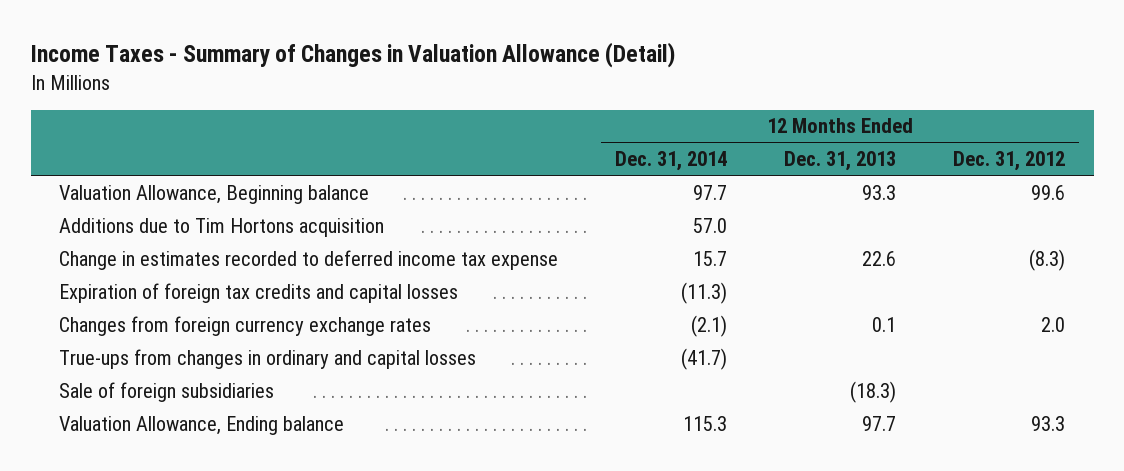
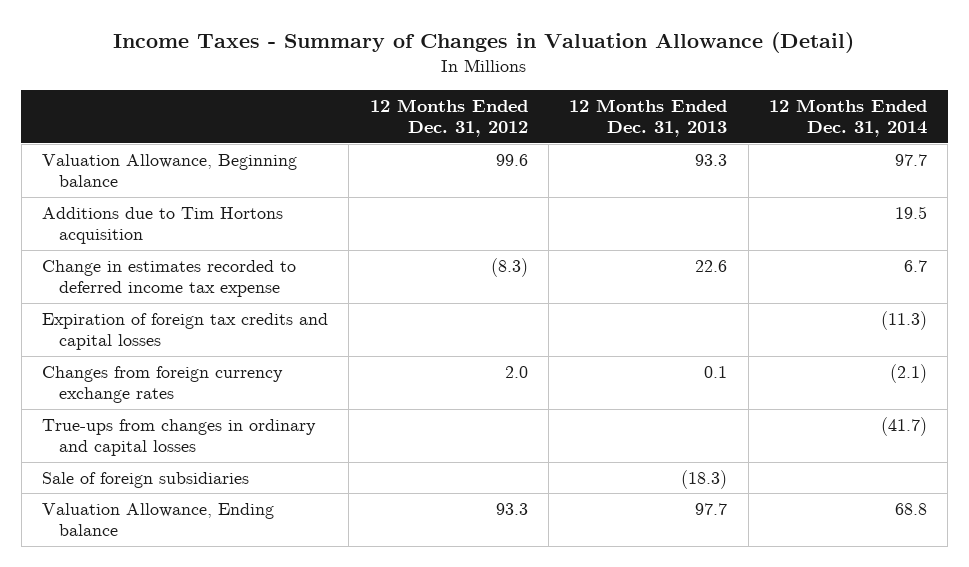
- | 12 Months Ended Dec. 31, 2014 | 12 Months Ended Dec. 31, 2013 | 12 Months Ended Dec. 31, 2012
+ | 12 Months Ended Dec. 31, 2012 | 12 Months Ended Dec. 31, 2013 | 12 Months Ended Dec. 31, 2014
- Additions due to Tim Hortons acquisition | 57.0 | |
- Change in estimates recorded to deferred income tax expense | 15.7 | 22.6 | (8.3)
+ Additions due to Tim Hortons acquisition | | | 19.5
+ Change in estimates recorded to deferred income tax expense | (8.3) | 22.6 | 6.7
- Valuation Allowance, Ending balance | 115.3 | 97.7 | 93.3
+ Valuation Allowance, Ending balance | 93.3 | 97.7 | 68.8

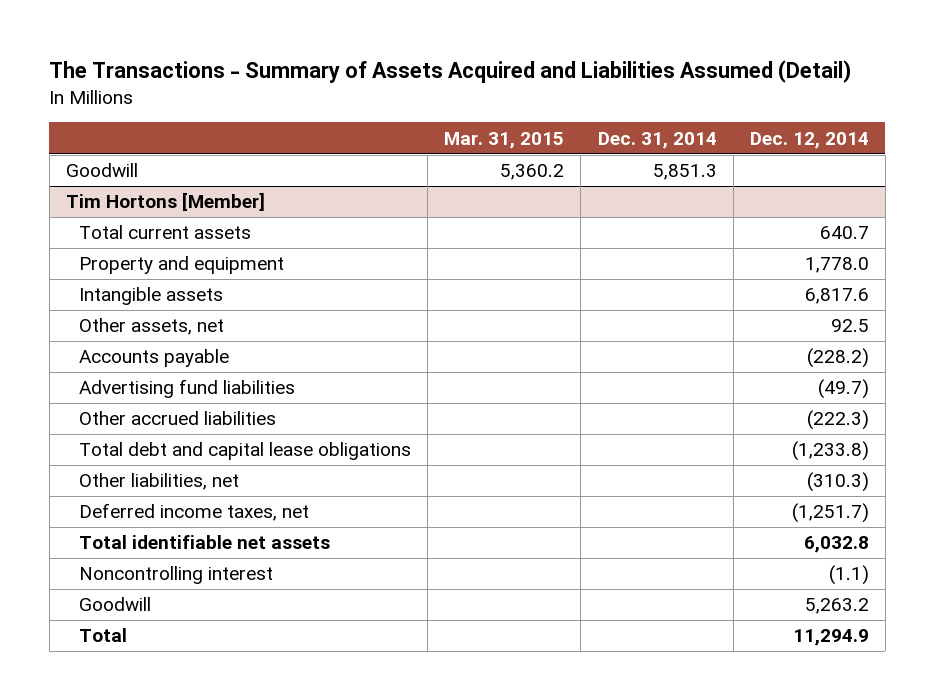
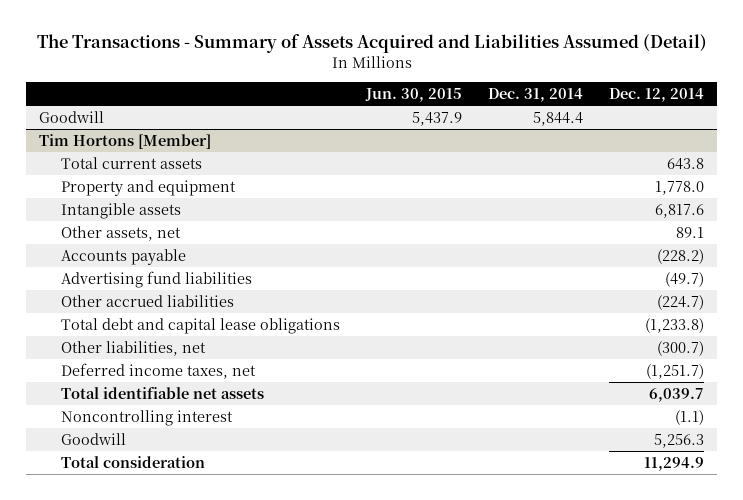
- | Mar. 31, 2015 | Dec. 31, 2014 | Dec. 12, 2014
+ | Jun. 30, 2015 | Dec. 31, 2014 | Dec. 12, 2014
- Goodwill | 5,360.2 | 5,851.3 |
+ Goodwill | 5,437.9 | 5,844.4 |
@ Tim Hortons [Member]
- Total current assets | | | 640.7
+ Total current assets | | | 643.8
- Other assets, net | | | 92.5
+ Other assets, net | | | 89.1
- Other accrued liabilities | | | (222.3)
+ Other accrued liabilities | | | (224.7)
- Other liabilities, net | | | (310.3)
+ Other liabilities, net | | | (300.7)
- Total identifiable net assets | | | 6,032.8
+ Total identifiable net assets | | | 6,039.7
- Goodwill | | | 5,263.2
- Total | | | 11,294.9
+ Goodwill | | | 5,256.3
+ Total consideration | | | 11,294.9

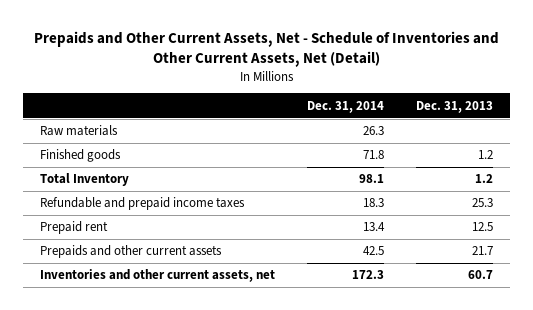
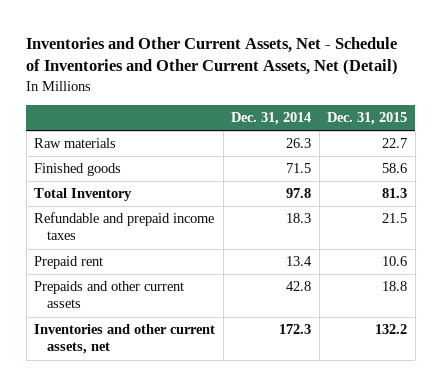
- Prepaids and Other Current Assets, Net - Schedule of Inventories and Other Current Assets, Net (Detail)
+ Inventories and Other Current Assets, Net - Schedule of Inventories and Other Current Assets, Net (Detail)
- | Dec. 31, 2014 | Dec. 31, 2013
+ | Dec. 31, 2014 | Dec. 31, 2015
- Finished goods | 71.8 | 1.2
- Total Inventory | 98.1 | 1.2
+ Finished goods | 71.5 | 58.6
+ Total Inventory | 97.8 | 81.3
- Prepaids and other current assets | 42.5 | 21.7
+ Prepaids and other current assets | 42.8 | 18.8

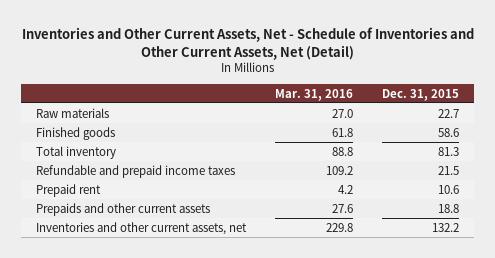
- | Dec. 31, 2014 | Dec. 31, 2015
+ | Mar. 31, 2016 | Dec. 31, 2015
- Total Inventory | 97.8 | 81.3
+ Total inventory | 88.8 | 81.3

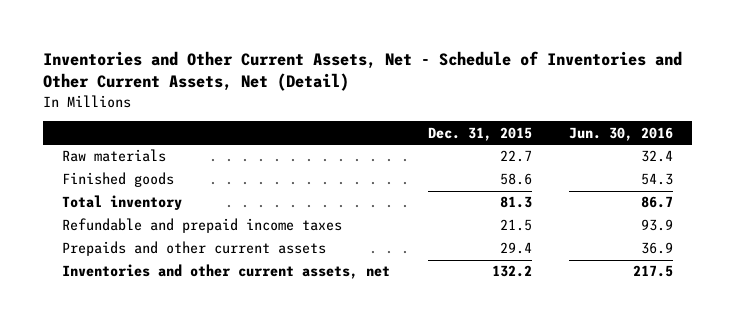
- | Mar. 31, 2016 | Dec. 31, 2015
+ | Dec. 31, 2015 | Jun. 30, 2016
- Prepaid rent | 4.2 | 10.6
- Prepaids and other current assets | 27.6 | 18.8
+ Prepaids and other current assets | 29.4 | 36.9

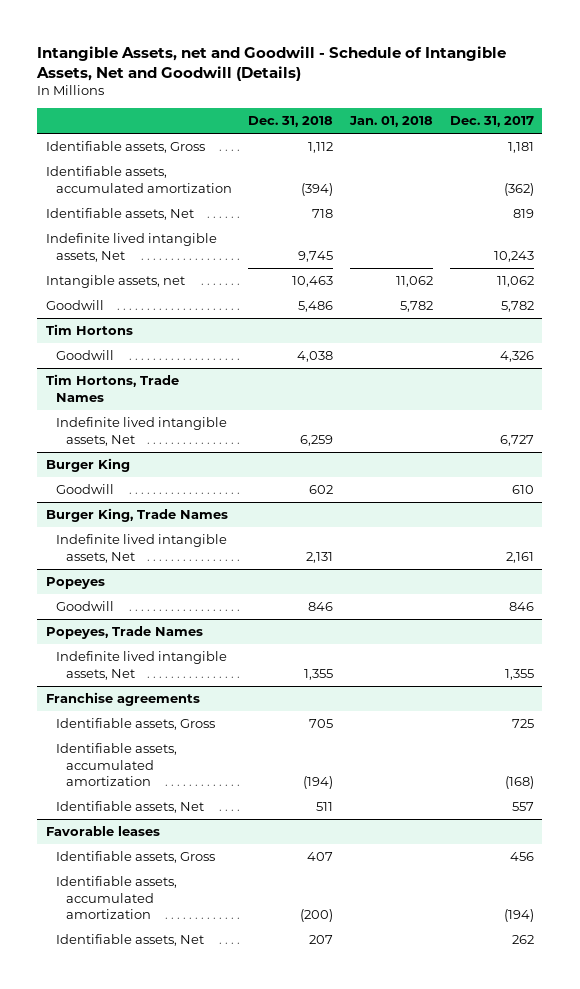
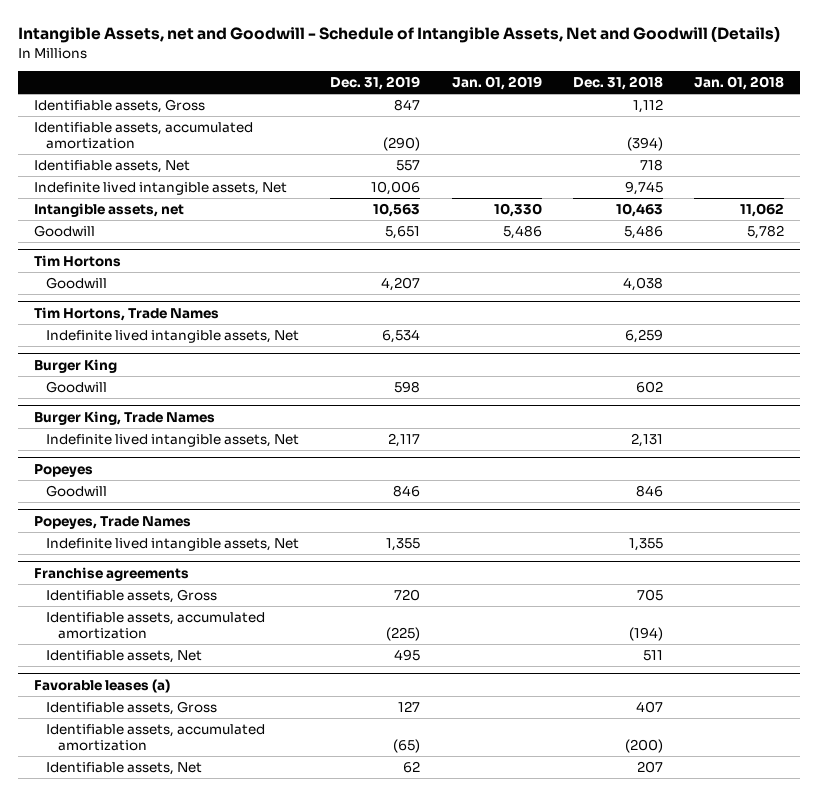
- | Dec. 31, 2018 | Jan. 01, 2018 | Dec. 31, 2017
+ | Dec. 31, 2019 | Jan. 01, 2019 | Dec. 31, 2018 | Jan. 01, 2018
- Favorable leases
+ Favorable leases (a)

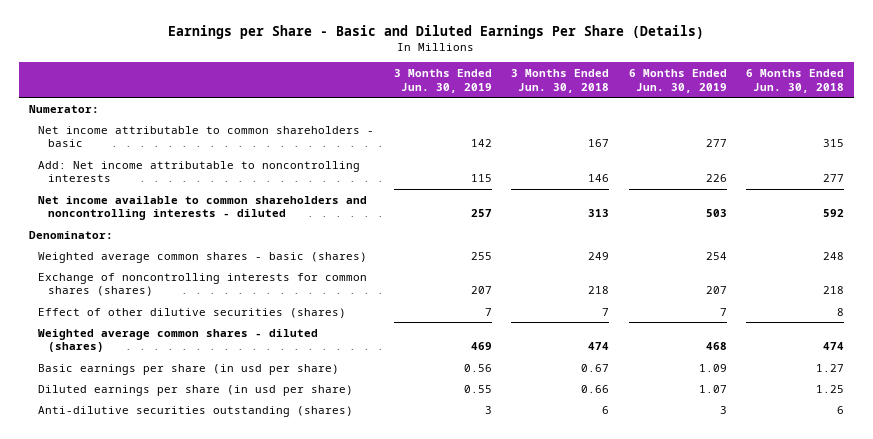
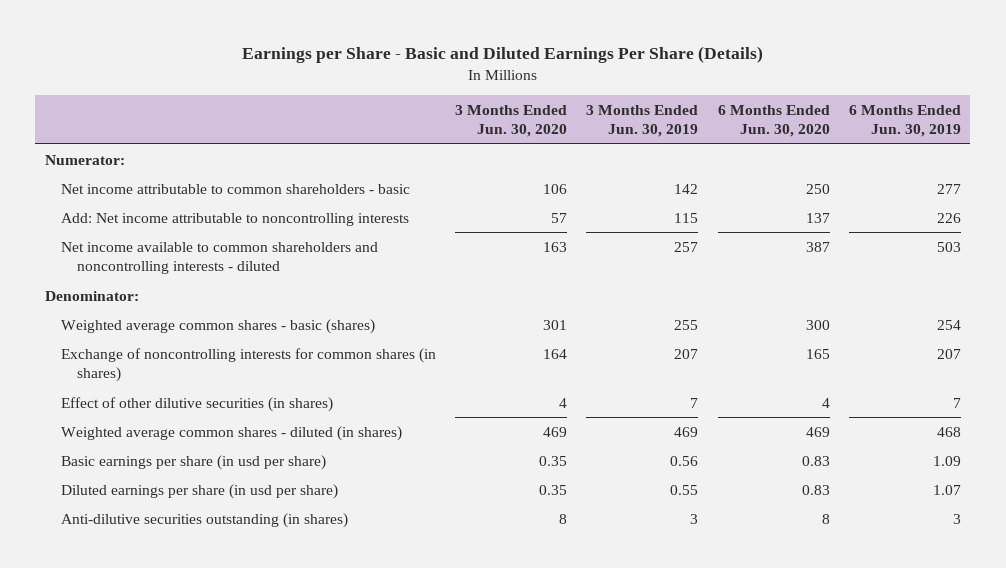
- | 3 Months Ended Jun. 30, 2019 | 3 Months Ended Jun. 30, 2018 | 6 Months Ended Jun. 30, 2019 | 6 Months Ended Jun. 30, 2018
+ | 3 Months Ended Jun. 30, 2020 | 3 Months Ended Jun. 30, 2019 | 6 Months Ended Jun. 30, 2020 | 6 Months Ended Jun. 30, 2019
- Exchange of noncontrolling interests for common shares (shares) | 207 | 218 | 207 | 218
- Effect of other dilutive securities (shares) | 7 | 7 | 7 | 8
- Weighted average common shares - diluted (shares) | 469 | 474 | 468 | 474
+ Exchange of noncontrolling interests for common shares (in shares) | 164 | 207 | 165 | 207
+ Effect of other dilutive securities (in shares) | 4 | 7 | 4 | 7
+ Weighted average common shares - diluted (in shares) | 469 | 469 | 469 | 468
- Anti-dilutive securities outstanding (shares) | 3 | 6 | 3 | 6
+ Anti-dilutive securities outstanding (in shares) | 8 | 3 | 8 | 3

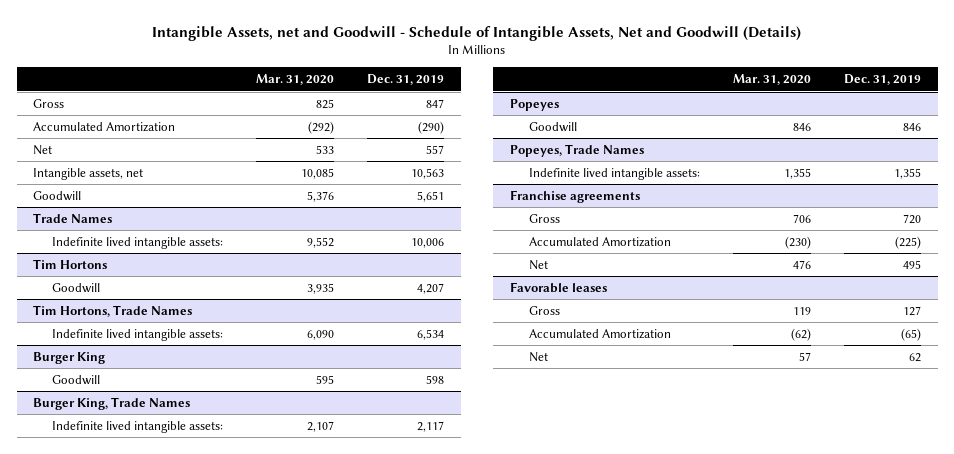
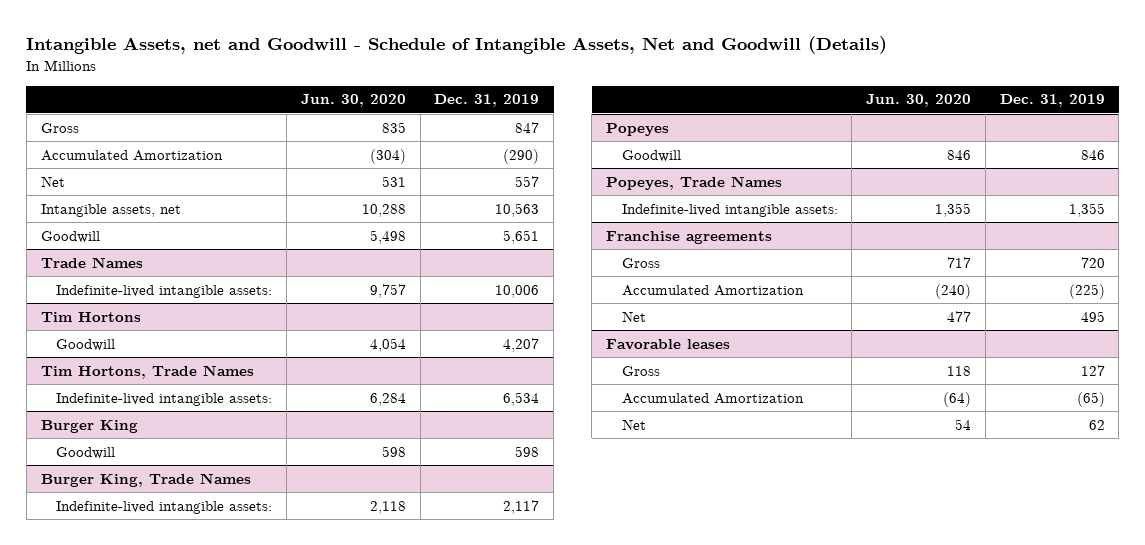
- | Mar. 31, 2020 | Dec. 31, 2019
+ | Jun. 30, 2020 | Dec. 31, 2019
@ Trade Names
- Indefinite lived intangible assets: | 9,552 | 10,006
+ Indefinite-lived intangible assets: | 9,757 | 10,006
@ Tim Hortons, Trade Names
- Indefinite lived intangible assets: | 6,090 | 6,534
+ Indefinite-lived intangible assets: | 6,284 | 6,534
@ Burger King, Trade Names
- Indefinite lived intangible assets: | 2,107 | 2,117
+ Indefinite-lived intangible assets: | 2,118 | 2,117
@ Popeyes, Trade Names
- Indefinite lived intangible assets: | 1,355 | 1,355
+ Indefinite-lived intangible assets: | 1,355 | 1,355

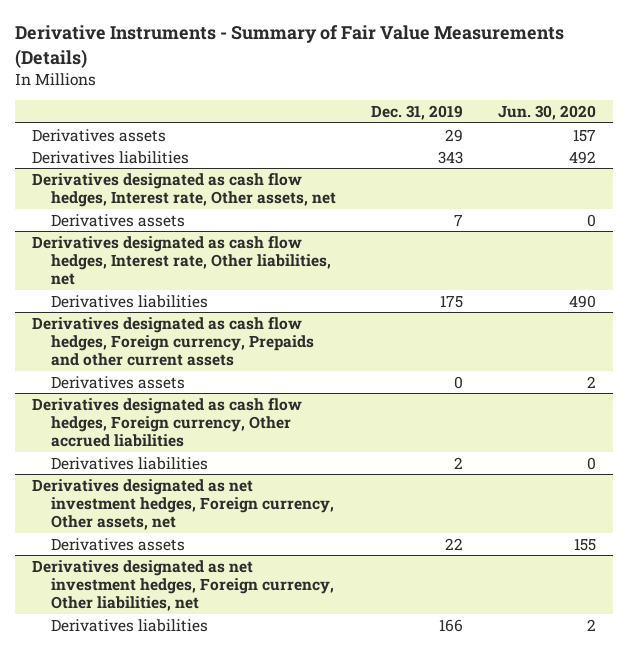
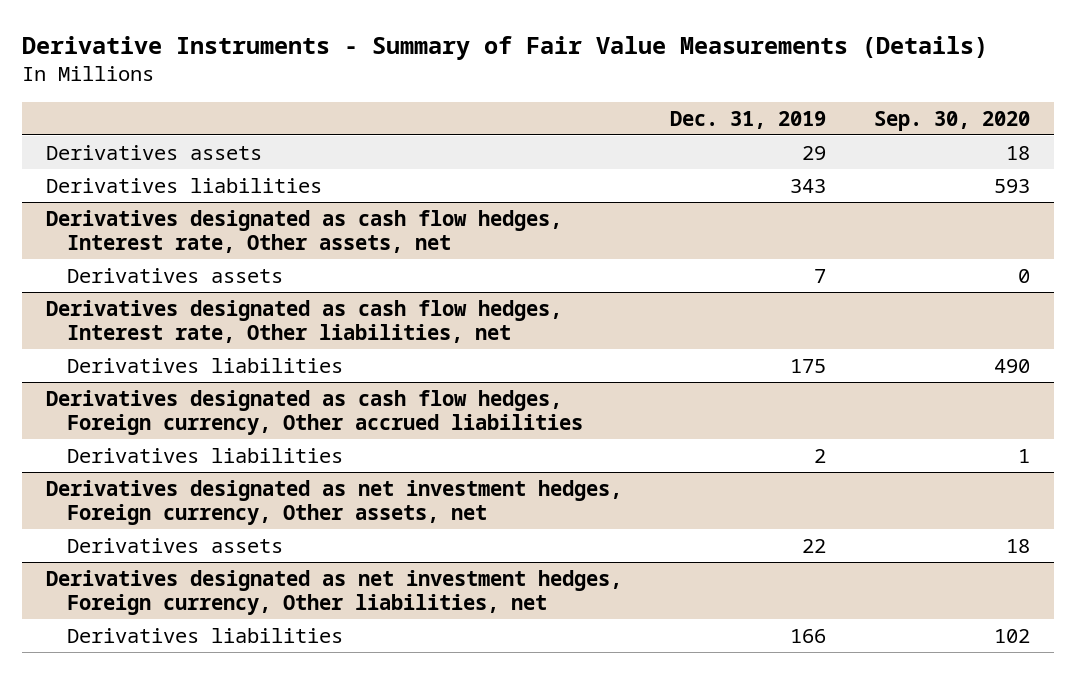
- | Dec. 31, 2019 | Jun. 30, 2020
+ | Dec. 31, 2019 | Sep. 30, 2020
- Derivatives designated as cash flow hedges, Foreign currency, Prepaids and other current assets
- Derivatives assets | 0 | 2

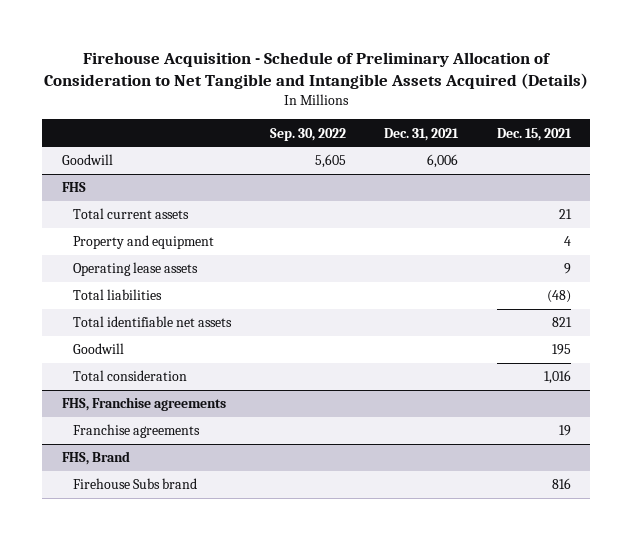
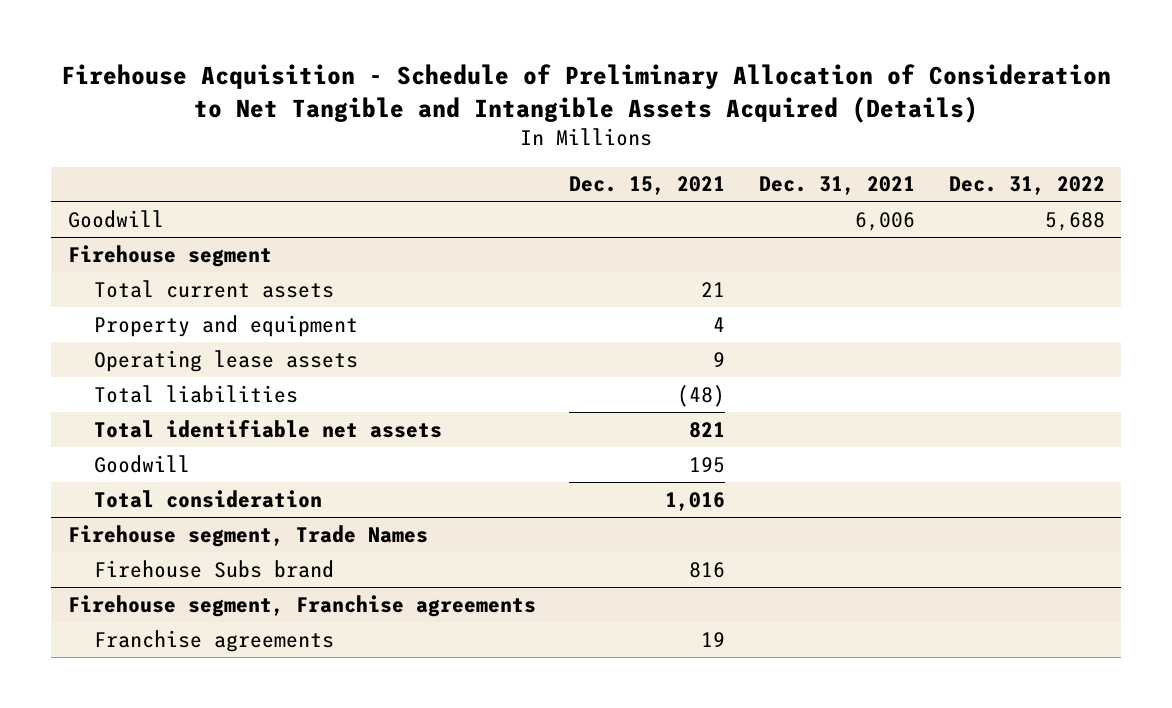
- | Sep. 30, 2022 | Dec. 31, 2021 | Dec. 15, 2021
+ | Dec. 15, 2021 | Dec. 31, 2021 | Dec. 31, 2022
- FHS
+ Firehouse segment
- FHS, Franchise agreements
- Franchise agreements | | | 19
- FHS, Brand
+ Firehouse segment, Trade Names
+ Firehouse segment, Franchise agreements
+ Franchise agreements | 19 | |

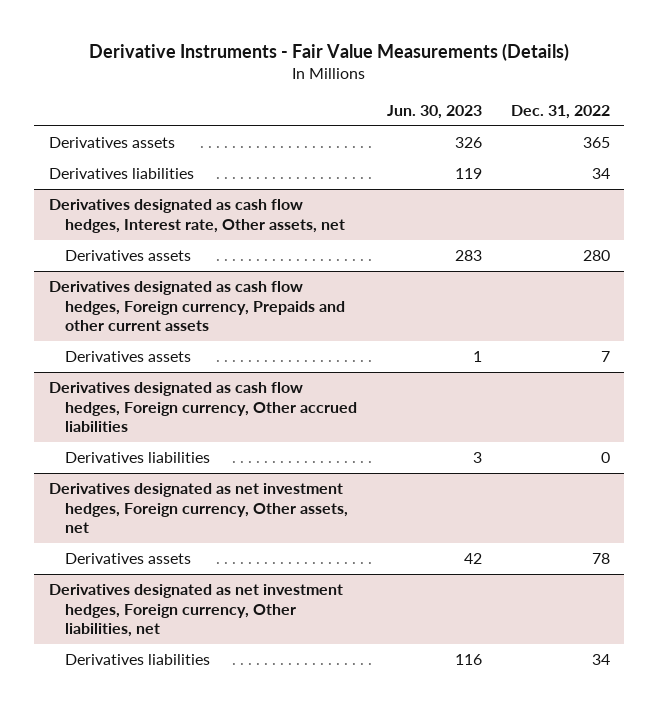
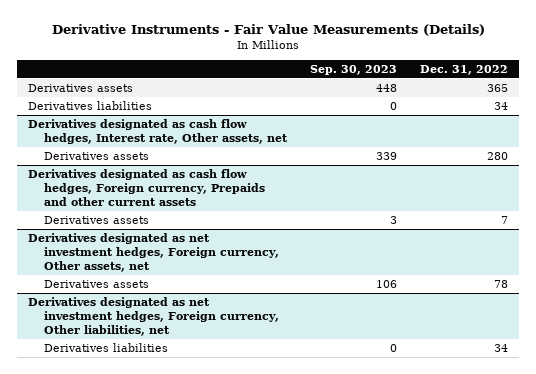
- | Jun. 30, 2023 | Dec. 31, 2022
+ | Sep. 30, 2023 | Dec. 31, 2022
- Derivatives designated as cash flow hedges, Foreign currency, Other accrued liabilities
- Derivatives liabilities | 3 | 0

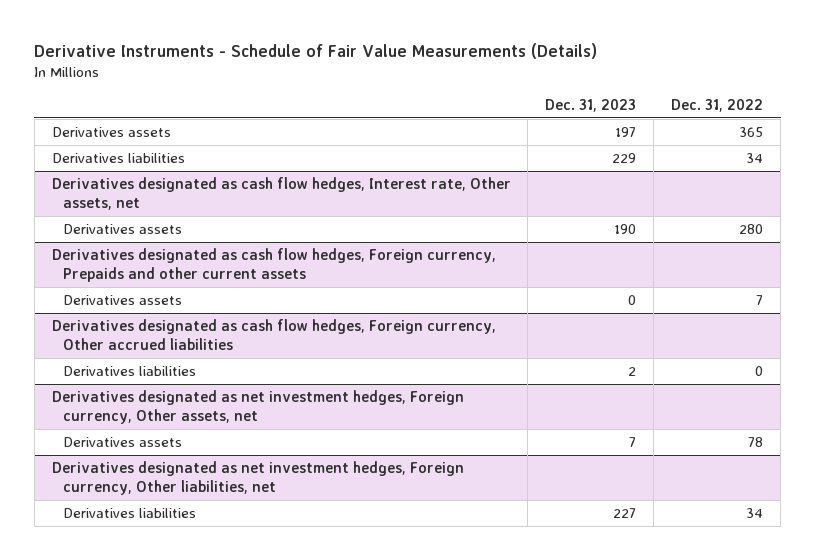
- Derivative Instruments - Fair Value Measurements (Details)
+ Derivative Instruments - Schedule of Fair Value Measurements (Details)
- | Sep. 30, 2023 | Dec. 31, 2022
+ | Dec. 31, 2023 | Dec. 31, 2022
+ Derivatives designated as cash flow hedges, Foreign currency, Other accrued liabilities
+ Derivatives liabilities | 2 | 0

